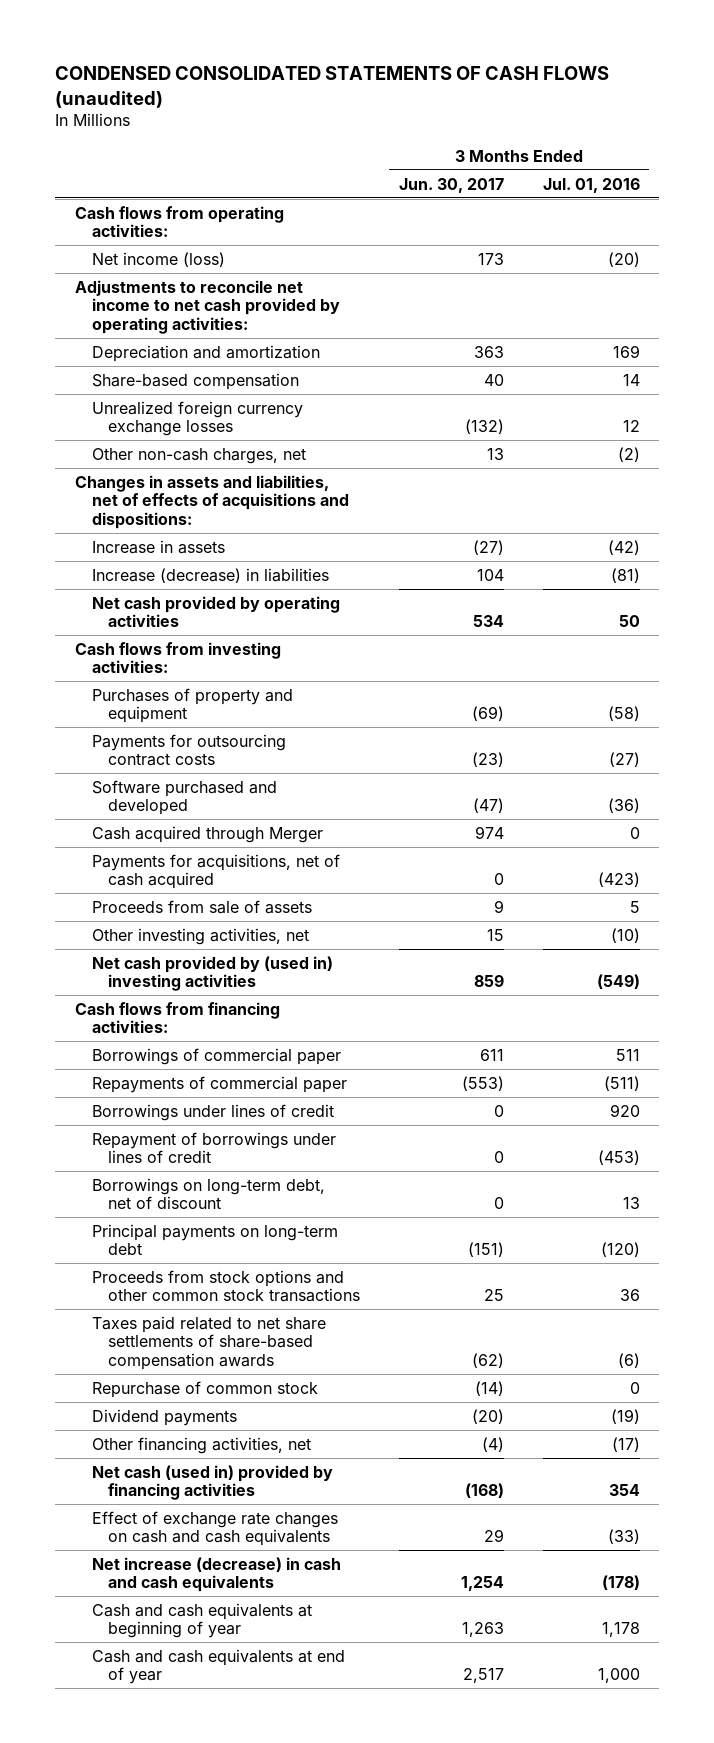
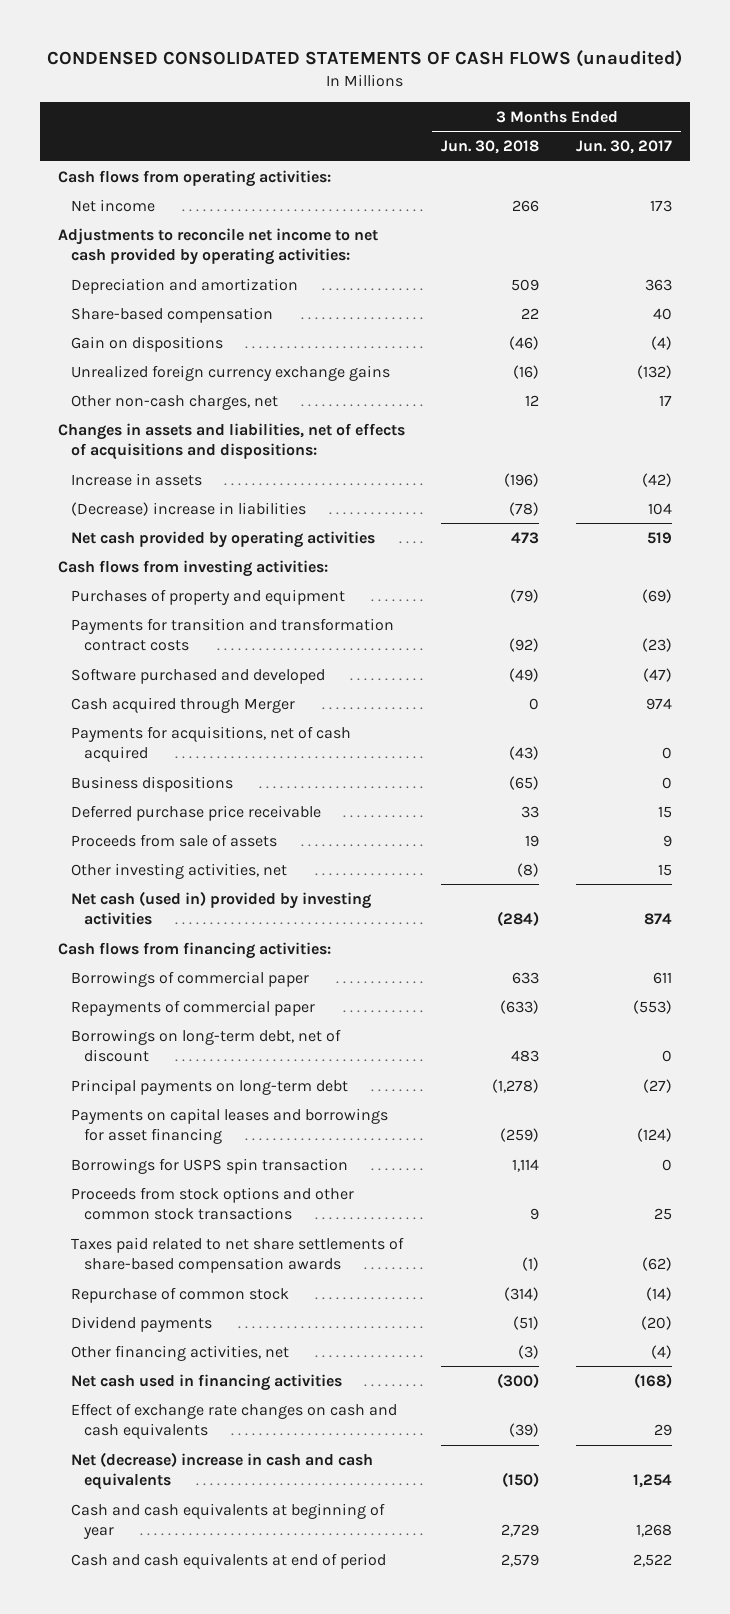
- | 3 Months Ended Jun. 30, 2017 | 3 Months Ended Jul. 01, 2016
+ | 3 Months Ended Jun. 30, 2018 | 3 Months Ended Jun. 30, 2017
- Net income (loss) | 173 | (20)
+ Net income | 266 | 173
- Unrealized foreign currency exchange losses | (132) | 12
- Other non-cash charges, net | 13 | (2)
+ Gain on dispositions | (46) | (4)
+ Unrealized foreign currency exchange gains | (16) | (132)
+ Other non-cash charges, net | 12 | 17
- Increase in assets | (27) | (42)
- Increase (decrease) in liabilities | 104 | (81)
- Net cash provided by operating activities | 534 | 50
+ Increase in assets | (196) | (42)
+ (Decrease) increase in liabilities | (78) | 104
+ Net cash provided by operating activities | 473 | 519
- Payments for outsourcing contract costs | (23) | (27)
+ Payments for transition and transformation contract costs | (92) | (23)
+ Business dispositions | (65) | 0
+ Deferred purchase price receivable | 33 | 15
- Net cash provided by (used in) investing activities | 859 | (549)
+ Net cash (used in) provided by investing activities | (284) | 874
- Borrowings under lines of credit | 0 | 920
- Repayment of borrowings under lines of credit | 0 | (453)
- Principal payments on long-term debt | (151) | (120)
+ Principal payments on long-term debt | (1,278) | (27)
+ Payments on capital leases and borrowings for asset financing | (259) | (124)
+ Borrowings for USPS spin transaction | 1,114 | 0
- Net cash (used in) provided by financing activities | (168) | 354
+ Net cash used in financing activities | (300) | (168)
- Net increase (decrease) in cash and cash equivalents | 1,254 | (178)
- Cash and cash equivalents at beginning of year | 1,263 | 1,178
- Cash and cash equivalents at end of year | 2,517 | 1,000
+ Net (decrease) increase in cash and cash equivalents | (150) | 1,254
+ Cash and cash equivalents at beginning of year | 2,729 | 1,268
+ Cash and cash equivalents at end of period | 2,579 | 2,522

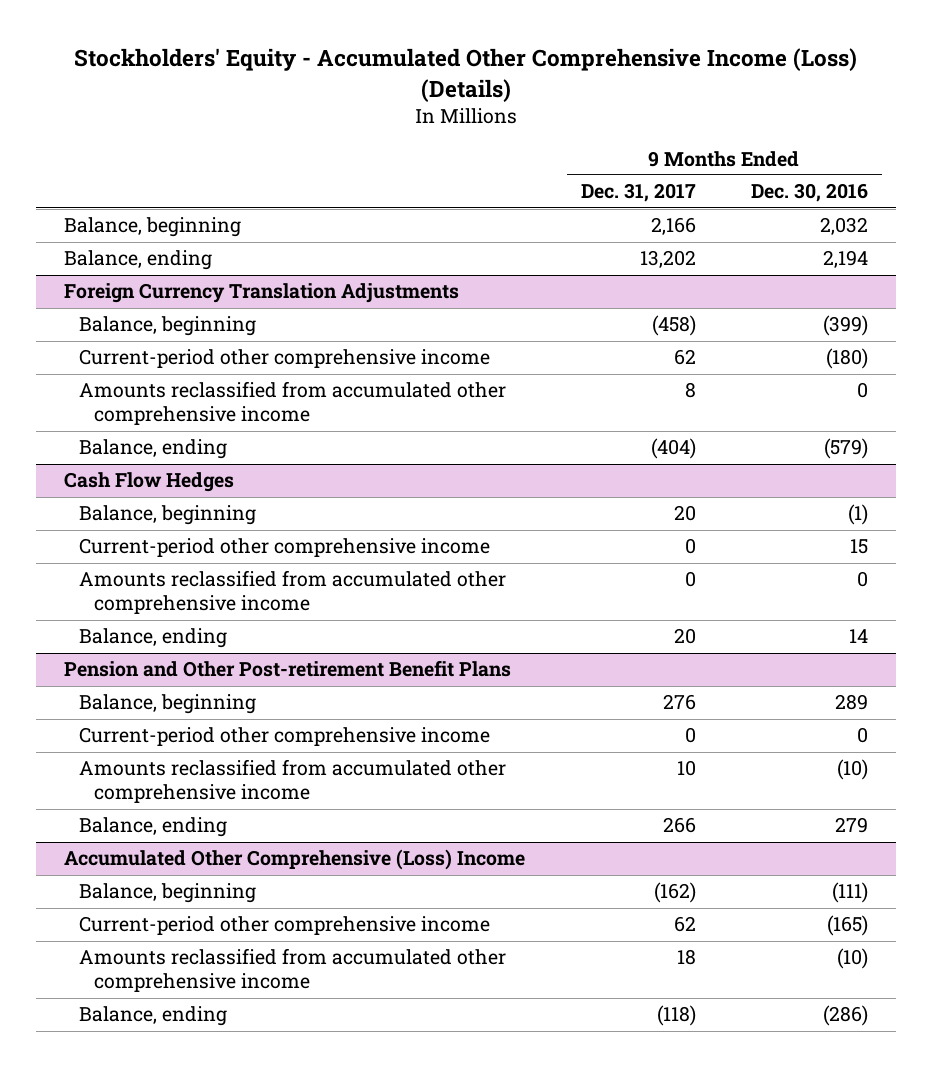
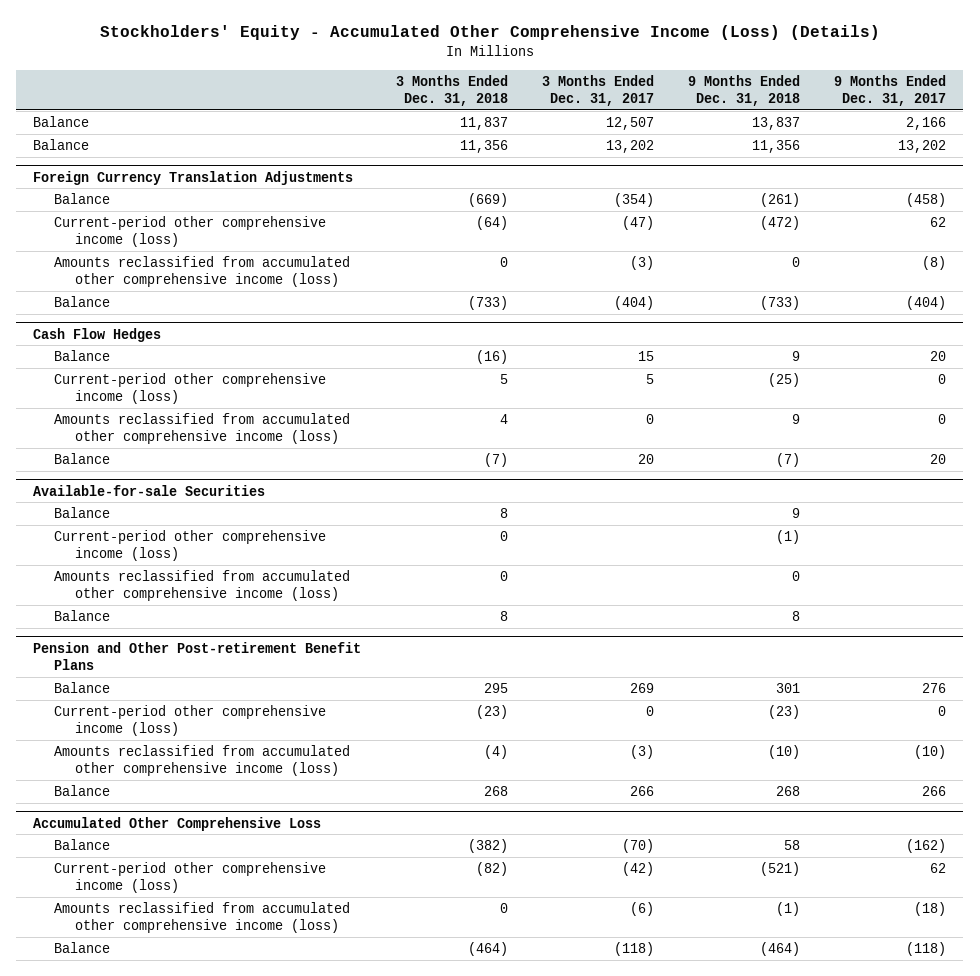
- | 9 Months Ended Dec. 31, 2017 | 9 Months Ended Dec. 30, 2016
+ | 3 Months Ended Dec. 31, 2018 | 3 Months Ended Dec. 31, 2017 | 9 Months Ended Dec. 31, 2018 | 9 Months Ended Dec. 31, 2017
- Balance, beginning | 2,166 | 2,032
- Balance, ending | 13,202 | 2,194
+ Balance | 11,837 | 12,507 | 13,837 | 2,166
+ Balance | 11,356 | 13,202 | 11,356 | 13,202
@ Foreign Currency Translation Adjustments
- Balance, beginning | (458) | (399)
- Current-period other comprehensive income | 62 | (180)
- Amounts reclassified from accumulated other comprehensive income | 8 | 0
- Balance, ending | (404) | (579)
+ Balance | (669) | (354) | (261) | (458)
+ Current-period other comprehensive income (loss) | (64) | (47) | (472) | 62
+ Amounts reclassified from accumulated other comprehensive income (loss) | 0 | (3) | 0 | (8)
+ Balance | (733) | (404) | (733) | (404)
@ Cash Flow Hedges
- Balance, beginning | 20 | (1)
- Current-period other comprehensive income | 0 | 15
- Amounts reclassified from accumulated other comprehensive income | 0 | 0
- Balance, ending | 20 | 14
+ Balance | (16) | 15 | 9 | 20
+ Current-period other comprehensive income (loss) | 5 | 5 | (25) | 0
+ Amounts reclassified from accumulated other comprehensive income (loss) | 4 | 0 | 9 | 0
+ Balance | (7) | 20 | (7) | 20
+ Available-for-sale Securities
+ Balance | 8 | | 9 |
+ Current-period other comprehensive income (loss) | 0 | | (1) |
+ Amounts reclassified from accumulated other comprehensive income (loss) | 0 | | 0 |
+ Balance | 8 | | 8 |
@ Pension and Other Post-retirement Benefit Plans
- Balance, beginning | 276 | 289
- Current-period other comprehensive income | 0 | 0
- Amounts reclassified from accumulated other comprehensive income | 10 | (10)
- Balance, ending | 266 | 279
- Accumulated Other Comprehensive (Loss) Income
- Balance, beginning | (162) | (111)
- Current-period other comprehensive income | 62 | (165)
- Amounts reclassified from accumulated other comprehensive income | 18 | (10)
- Balance, ending | (118) | (286)
@ Pension and Other Post-retirement Benefit Plans
+ Balance | 295 | 269 | 301 | 276
+ Current-period other comprehensive income (loss) | (23) | 0 | (23) | 0
+ Amounts reclassified from accumulated other comprehensive income (loss) | (4) | (3) | (10) | (10)
+ Balance | 268 | 266 | 268 | 266
+ Accumulated Other Comprehensive Loss
+ Balance | (382) | (70) | 58 | (162)
+ Current-period other comprehensive income (loss) | (82) | (42) | (521) | 62
+ Amounts reclassified from accumulated other comprehensive income (loss) | 0 | (6) | (1) | (18)
+ Balance | (464) | (118) | (464) | (118)

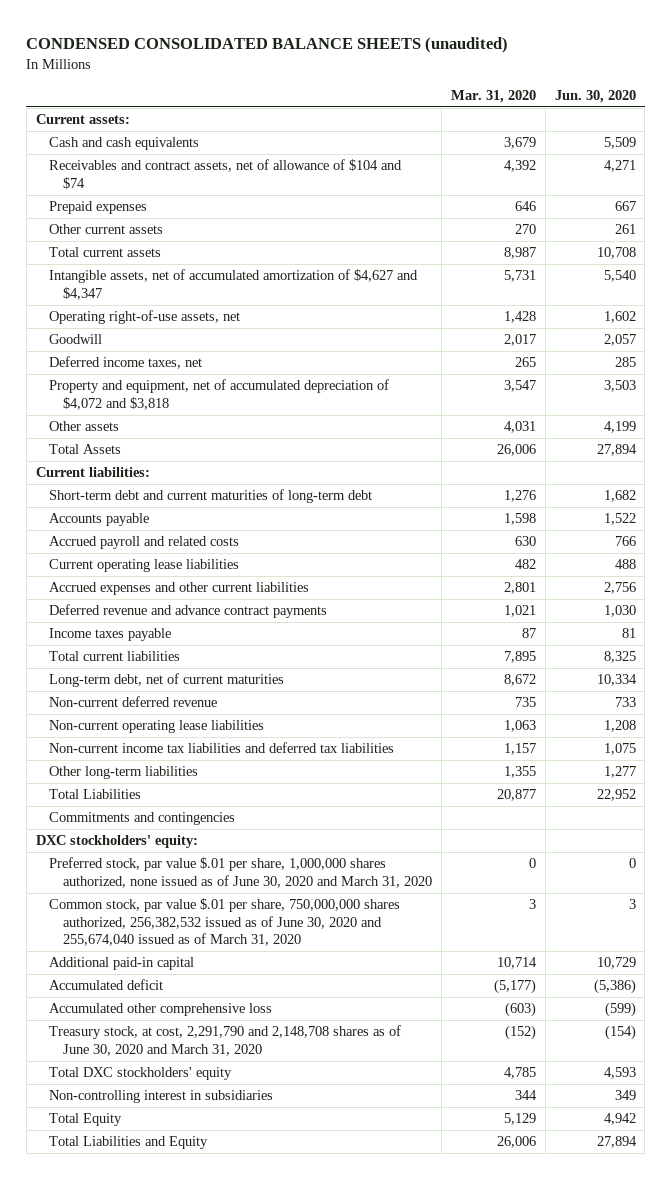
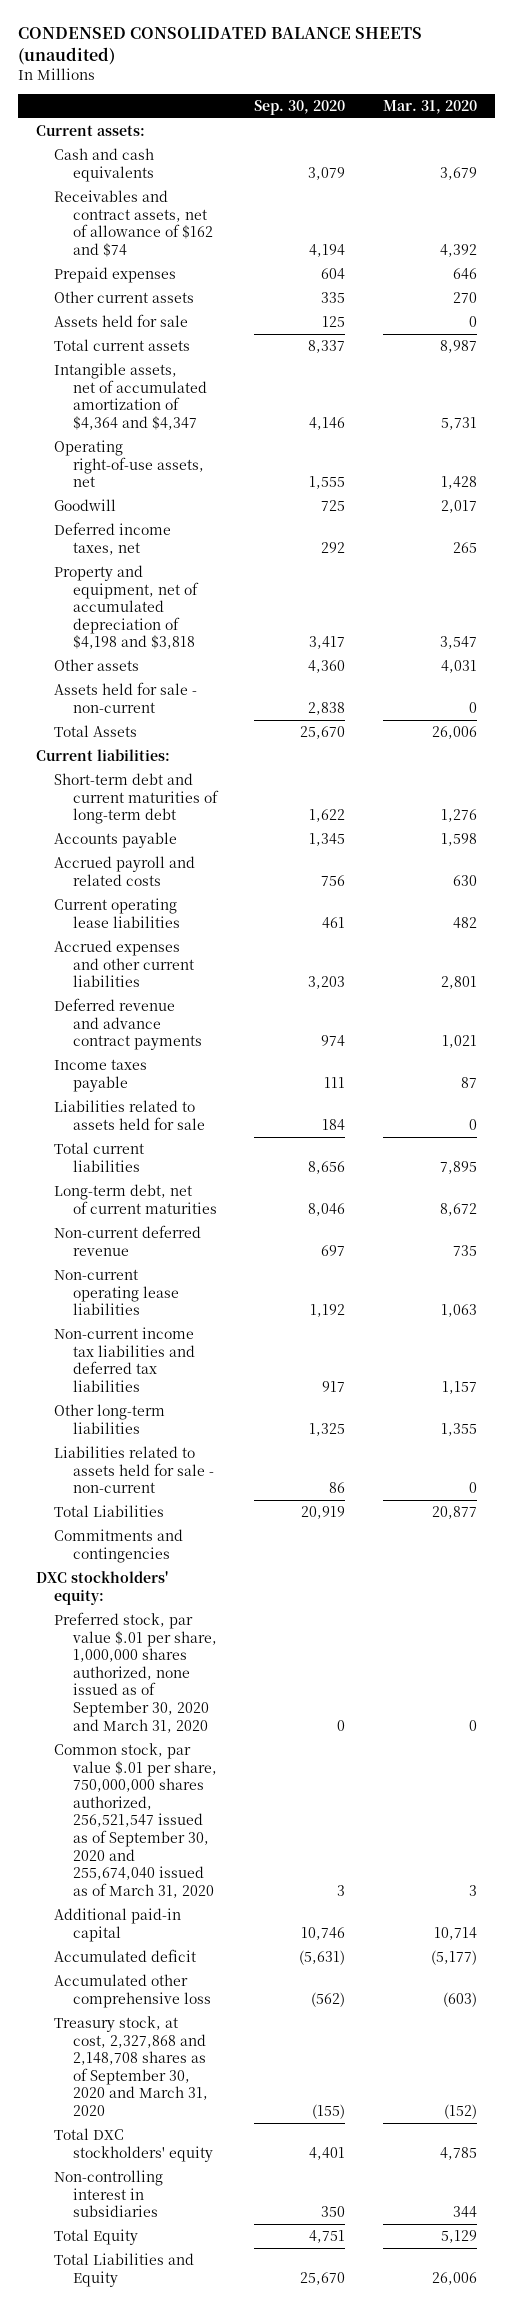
- | Mar. 31, 2020 | Jun. 30, 2020
+ | Sep. 30, 2020 | Mar. 31, 2020
- Receivables and contract assets, net of allowance of $104 and $74 | 4,392 | 4,271
+ Receivables and contract assets, net of allowance of $162 and $74 | 4,194 | 4,392
+ Assets held for sale | 125 | 0
- Intangible assets, net of accumulated amortization of $4,627 and $4,347 | 5,731 | 5,540
+ Intangible assets, net of accumulated amortization of $4,364 and $4,347 | 4,146 | 5,731
- Property and equipment, net of accumulated depreciation of $4,072 and $3,818 | 3,547 | 3,503
+ Property and equipment, net of accumulated depreciation of $4,198 and $3,818 | 3,417 | 3,547
+ Assets held for sale - non-current | 2,838 | 0
+ Liabilities related to assets held for sale | 184 | 0
+ Liabilities related to assets held for sale - non-current | 86 | 0
- Preferred stock, par value $.01 per share, 1,000,000 shares authorized, none issued as of June 30, 2020 and March 31, 2020 | 0 | 0
- Common stock, par value $.01 per share, 750,000,000 shares authorized, 256,382,532 issued as of June 30, 2020 and 255,674,040 issued as of March 31, 2020 | 3 | 3
+ Preferred stock, par value $.01 per share, 1,000,000 shares authorized, none issued as of September 30, 2020 and March 31, 2020 | 0 | 0
+ Common stock, par value $.01 per share, 750,000,000 shares authorized, 256,521,547 issued as of September 30, 2020 and 255,674,040 issued as of March 31, 2020 | 3 | 3
- Treasury stock, at cost, 2,291,790 and 2,148,708 shares as of June 30, 2020 and March 31, 2020 | (152) | (154)
+ Treasury stock, at cost, 2,327,868 and 2,148,708 shares as of September 30, 2020 and March 31, 2020 | (155) | (152)

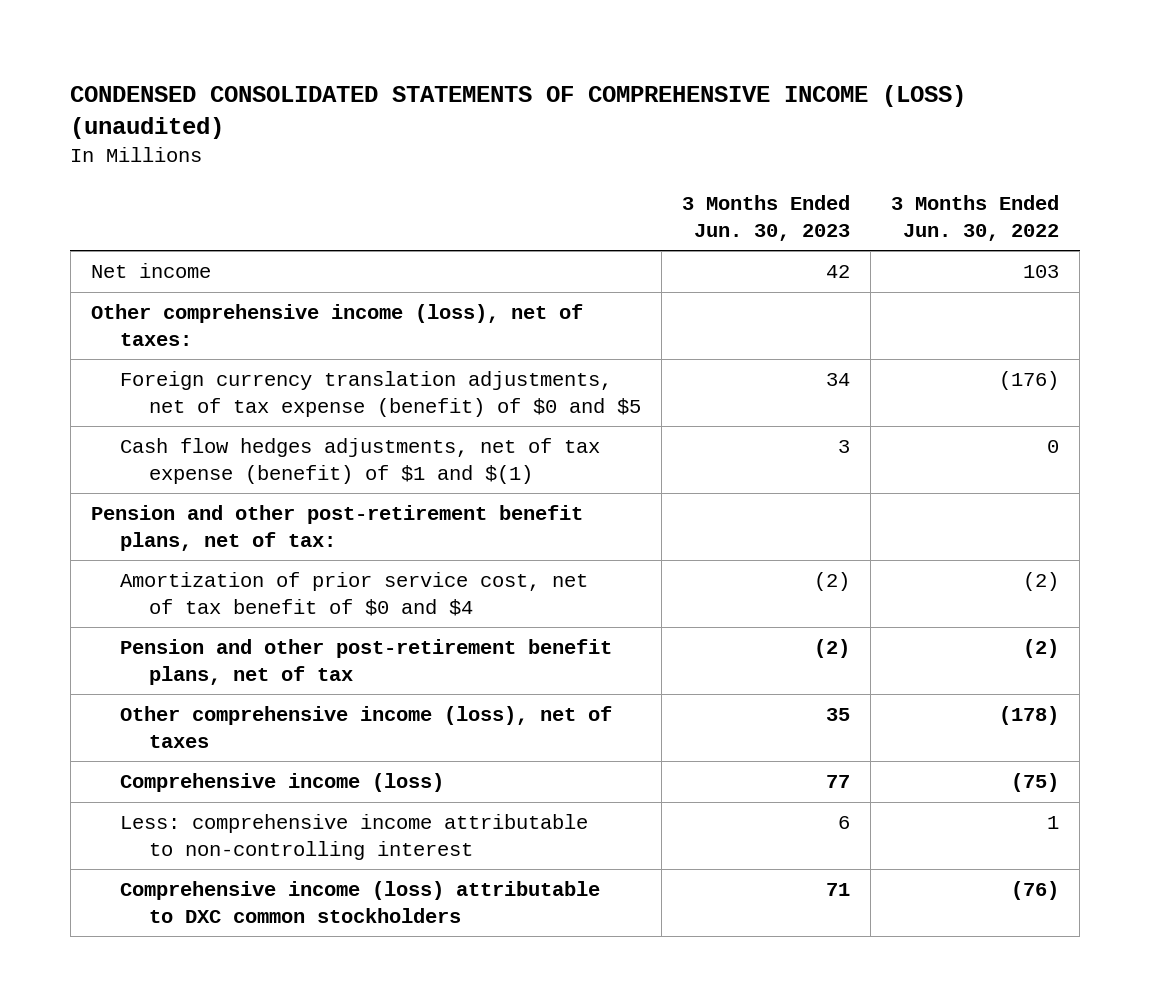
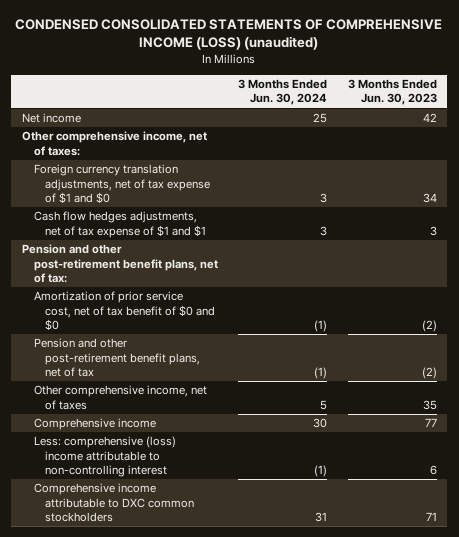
- | 3 Months Ended Jun. 30, 2023 | 3 Months Ended Jun. 30, 2022
+ | 3 Months Ended Jun. 30, 2024 | 3 Months Ended Jun. 30, 2023
- Other comprehensive income (loss), net of taxes:
- Foreign currency translation adjustments, net of tax expense (benefit) of $0 and $5 | 34 | (176)
- Cash flow hedges adjustments, net of tax expense (benefit) of $1 and $(1) | 3 | 0
+ Other comprehensive income, net of taxes:
+ Foreign currency translation adjustments, net of tax expense of $1 and $0 | 3 | 34
+ Cash flow hedges adjustments, net of tax expense of $1 and $1 | 3 | 3
- Amortization of prior service cost, net of tax benefit of $0 and $4 | (2) | (2)
+ Amortization of prior service cost, net of tax benefit of $0 and $0 | (1) | (2)
- Other comprehensive income (loss), net of taxes | 35 | (178)
- Comprehensive income (loss) | 77 | (75)
- Less: comprehensive income attributable to non-controlling interest | 6 | 1
- Comprehensive income (loss) attributable to DXC common stockholders | 71 | (76)
+ Other comprehensive income, net of taxes | 5 | 35
+ Comprehensive income | 30 | 77
+ Less: comprehensive (loss) income attributable to non-controlling interest | (1) | 6
+ Comprehensive income attributable to DXC common stockholders | 31 | 71

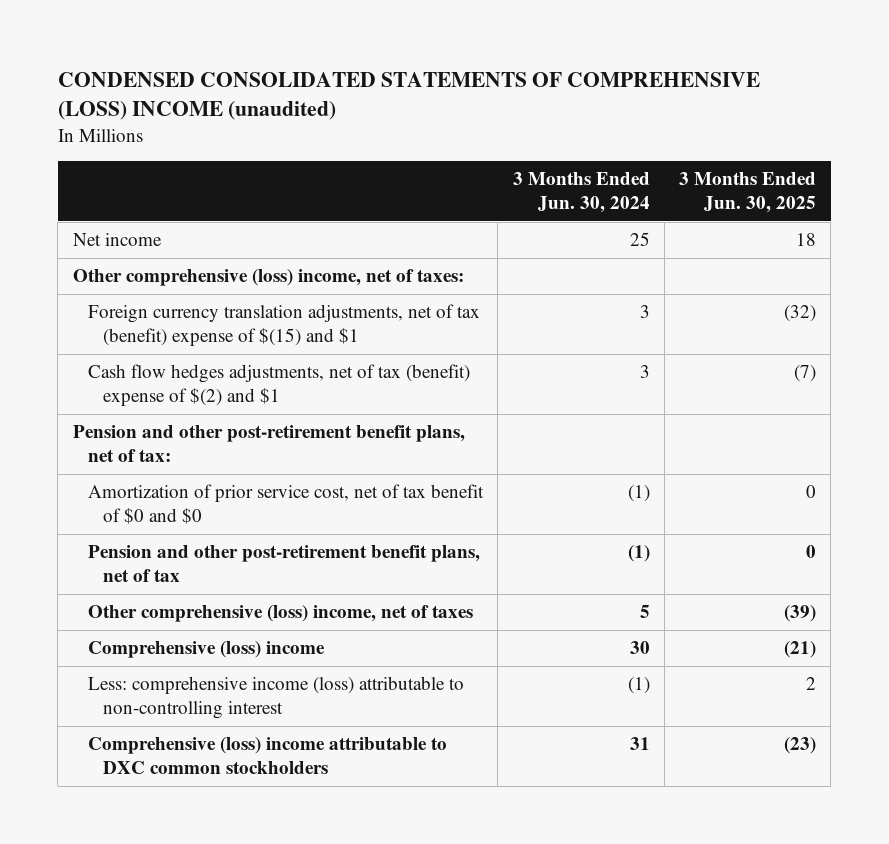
- CONDENSED CONSOLIDATED STATEMENTS OF COMPREHENSIVE INCOME (LOSS) (unaudited)
+ CONDENSED CONSOLIDATED STATEMENTS OF COMPREHENSIVE (LOSS) INCOME (unaudited)
- | 3 Months Ended Jun. 30, 2024 | 3 Months Ended Jun. 30, 2023
+ | 3 Months Ended Jun. 30, 2024 | 3 Months Ended Jun. 30, 2025
- Other comprehensive income, net of taxes:
- Foreign currency translation adjustments, net of tax expense of $1 and $0 | 3 | 34
- Cash flow hedges adjustments, net of tax expense of $1 and $1 | 3 | 3
+ Other comprehensive (loss) income, net of taxes:
+ Foreign currency translation adjustments, net of tax (benefit) expense of $(15) and $1 | 3 | (32)
+ Cash flow hedges adjustments, net of tax (benefit) expense of $(2) and $1 | 3 | (7)
- Other comprehensive income, net of taxes | 5 | 35
- Comprehensive income | 30 | 77
- Less: comprehensive (loss) income attributable to non-controlling interest | (1) | 6
- Comprehensive income attributable to DXC common stockholders | 31 | 71
+ Other comprehensive (loss) income, net of taxes | 5 | (39)
+ Comprehensive (loss) income | 30 | (21)
+ Less: comprehensive income (loss) attributable to non-controlling interest | (1) | 2
+ Comprehensive (loss) income attributable to DXC common stockholders | 31 | (23)

